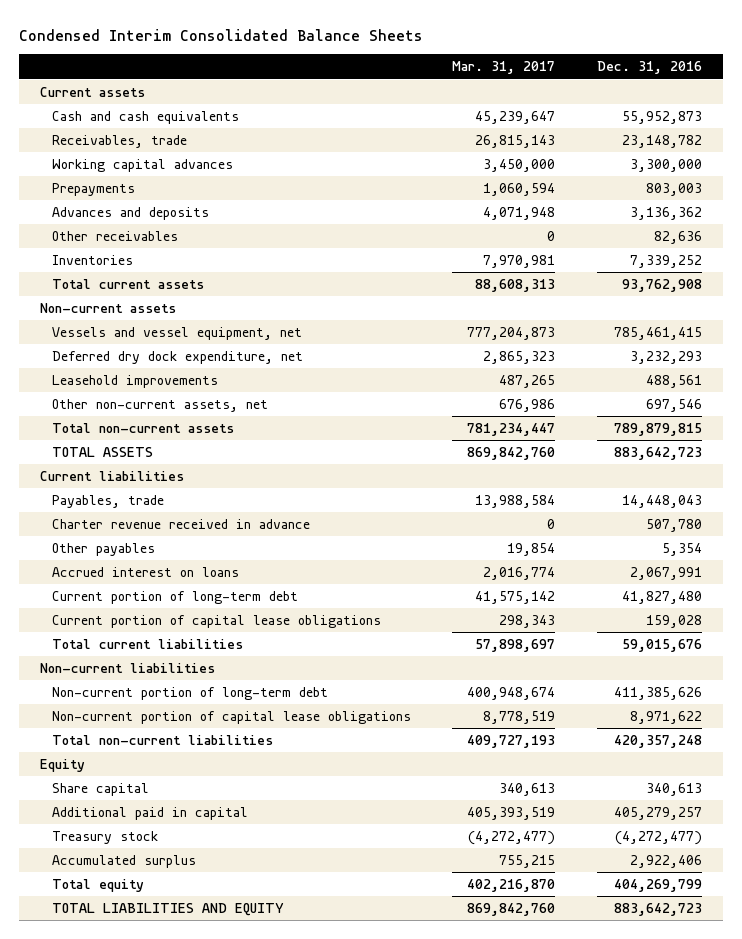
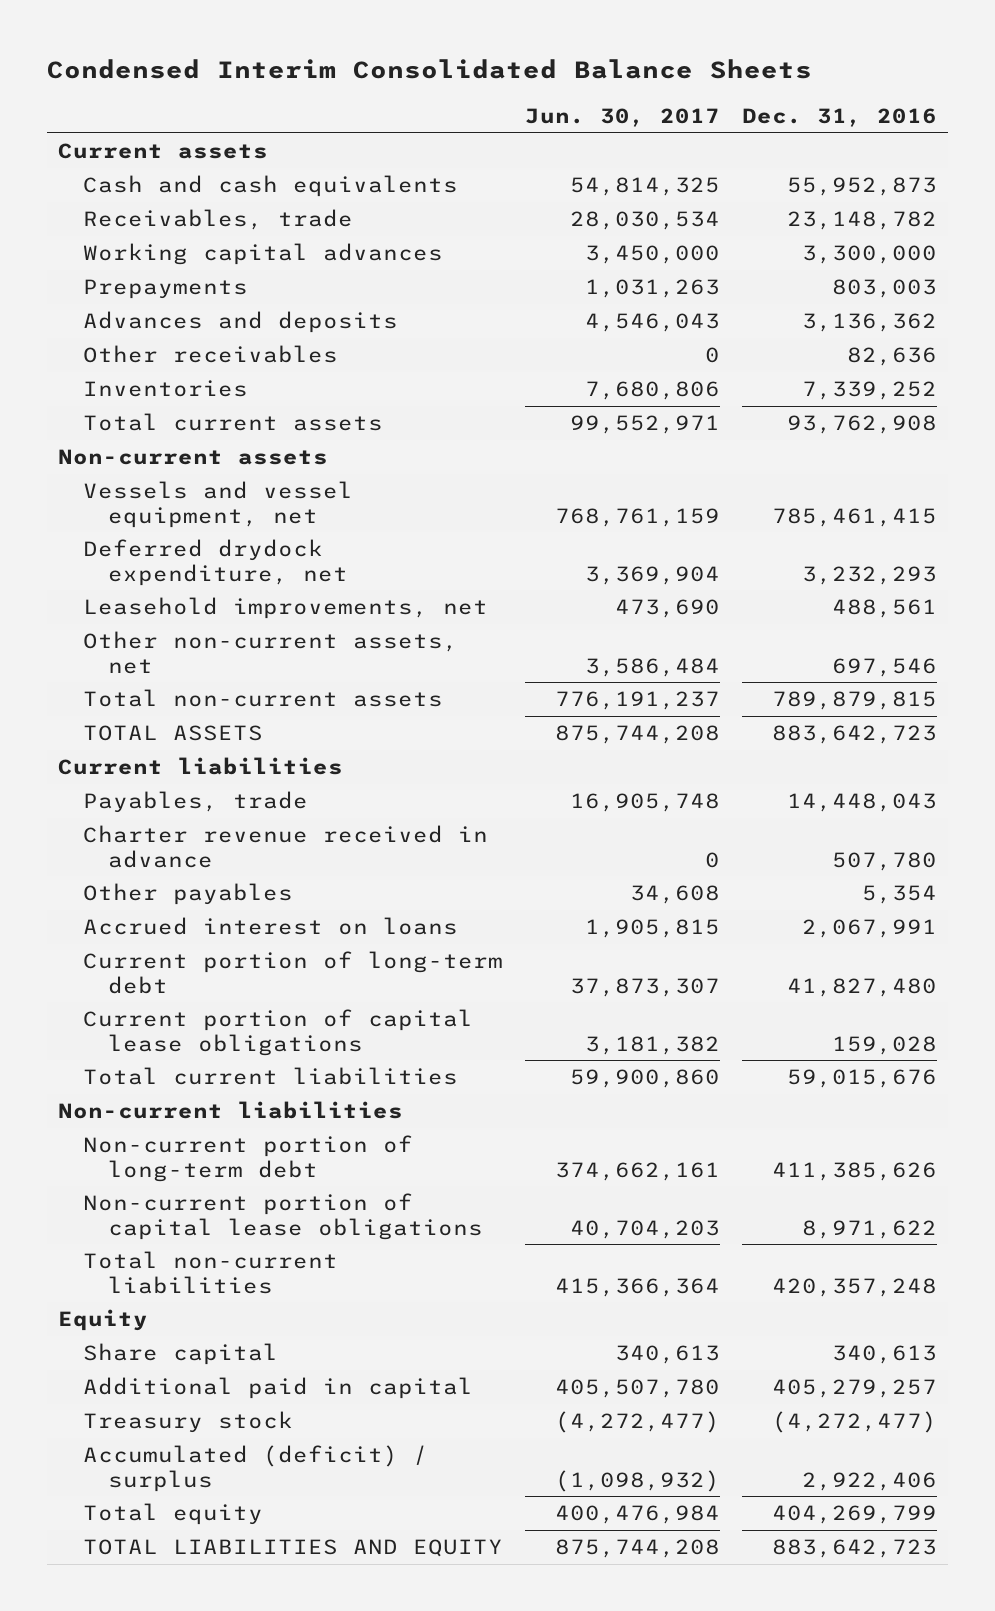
- | Mar. 31, 2017 | Dec. 31, 2016
+ | Jun. 30, 2017 | Dec. 31, 2016
- Deferred dry dock expenditure, net | 2,865,323 | 3,232,293
- Leasehold improvements | 487,265 | 488,561
+ Deferred drydock expenditure, net | 3,369,904 | 3,232,293
+ Leasehold improvements, net | 473,690 | 488,561
- Accumulated surplus | 755,215 | 2,922,406
+ Accumulated (deficit) / surplus | (1,098,932) | 2,922,406

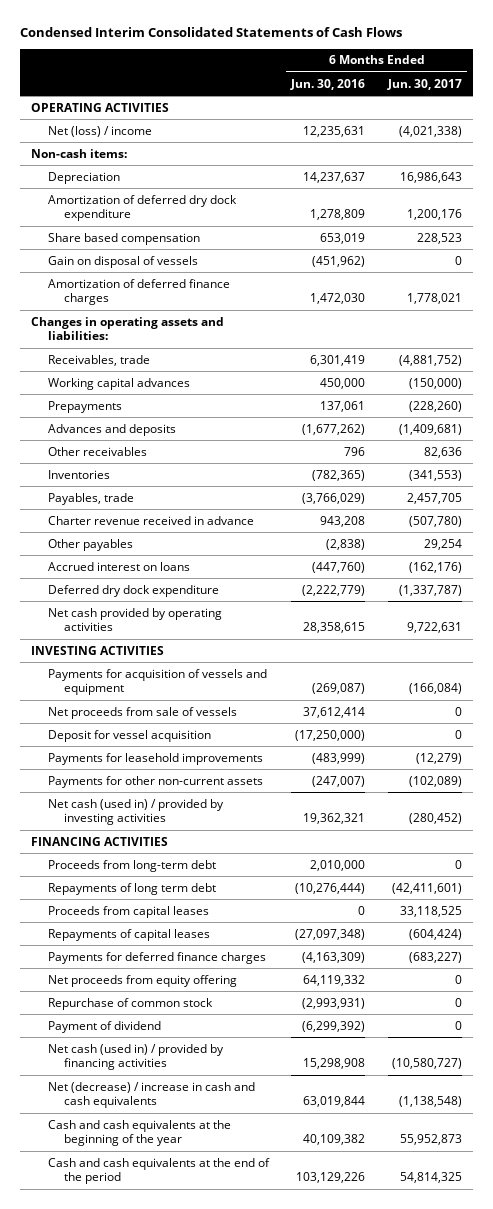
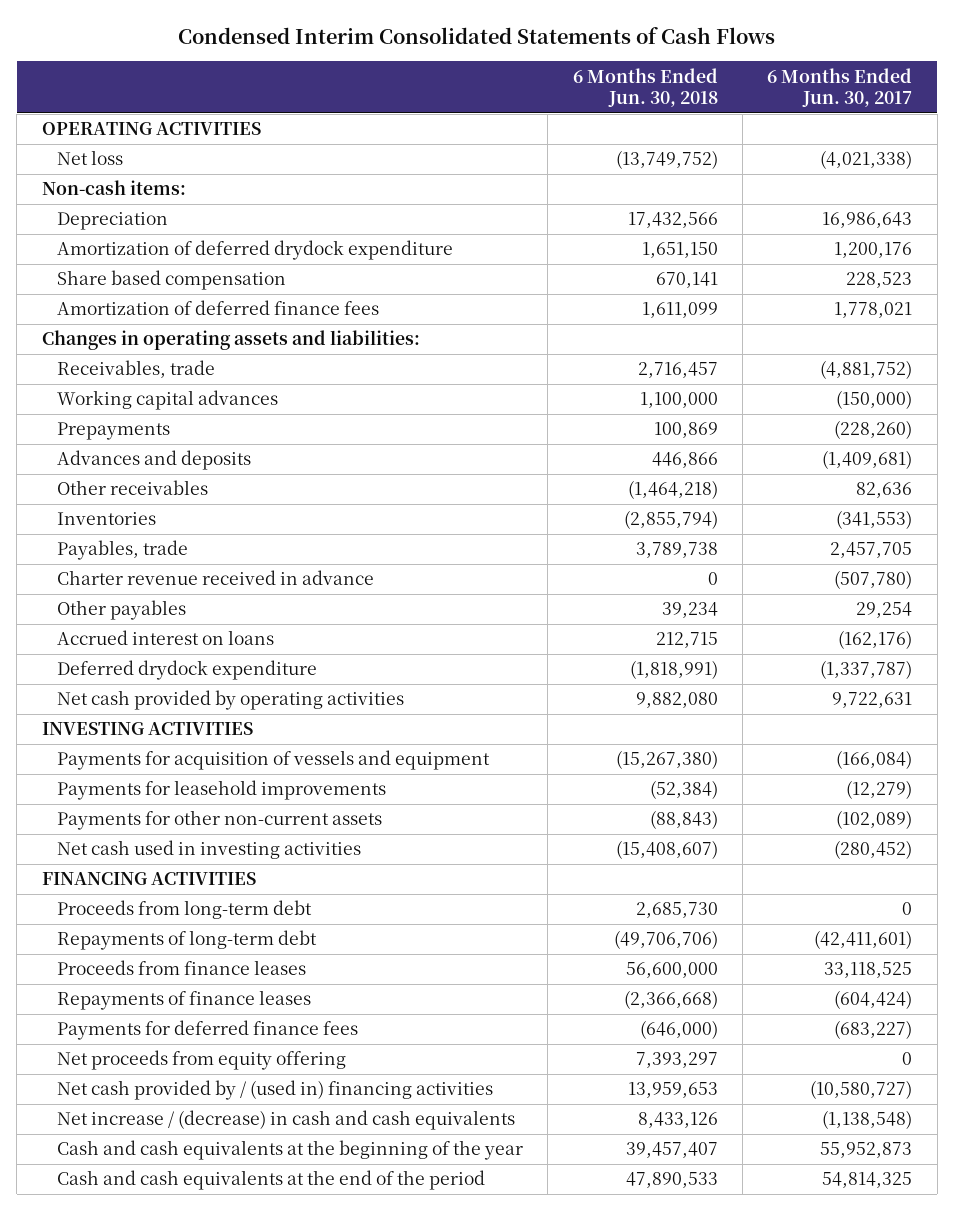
- | 6 Months Ended Jun. 30, 2016 | 6 Months Ended Jun. 30, 2017
+ | 6 Months Ended Jun. 30, 2018 | 6 Months Ended Jun. 30, 2017
- Net (loss) / income | 12,235,631 | (4,021,338)
+ Net loss | (13,749,752) | (4,021,338)
- Amortization of deferred dry dock expenditure | 1,278,809 | 1,200,176
+ Amortization of deferred drydock expenditure | 1,651,150 | 1,200,176
- Gain on disposal of vessels | (451,962) | 0
- Amortization of deferred finance charges | 1,472,030 | 1,778,021
+ Amortization of deferred finance fees | 1,611,099 | 1,778,021
- Deferred dry dock expenditure | (2,222,779) | (1,337,787)
+ Deferred drydock expenditure | (1,818,991) | (1,337,787)
- Net proceeds from sale of vessels | 37,612,414 | 0
- Deposit for vessel acquisition | (17,250,000) | 0
- Net cash (used in) / provided by investing activities | 19,362,321 | (280,452)
+ Net cash used in investing activities | (15,408,607) | (280,452)
- Repayments of long term debt | (10,276,444) | (42,411,601)
- Proceeds from capital leases | 0 | 33,118,525
- Repayments of capital leases | (27,097,348) | (604,424)
- Payments for deferred finance charges | (4,163,309) | (683,227)
+ Repayments of long-term debt | (49,706,706) | (42,411,601)
+ Proceeds from finance leases | 56,600,000 | 33,118,525
+ Repayments of finance leases | (2,366,668) | (604,424)
+ Payments for deferred finance fees | (646,000) | (683,227)
- Repurchase of common stock | (2,993,931) | 0
- Payment of dividend | (6,299,392) | 0
- Net cash (used in) / provided by financing activities | 15,298,908 | (10,580,727)
- Net (decrease) / increase in cash and cash equivalents | 63,019,844 | (1,138,548)
+ Net cash provided by / (used in) financing activities | 13,959,653 | (10,580,727)
+ Net increase / (decrease) in cash and cash equivalents | 8,433,126 | (1,138,548)

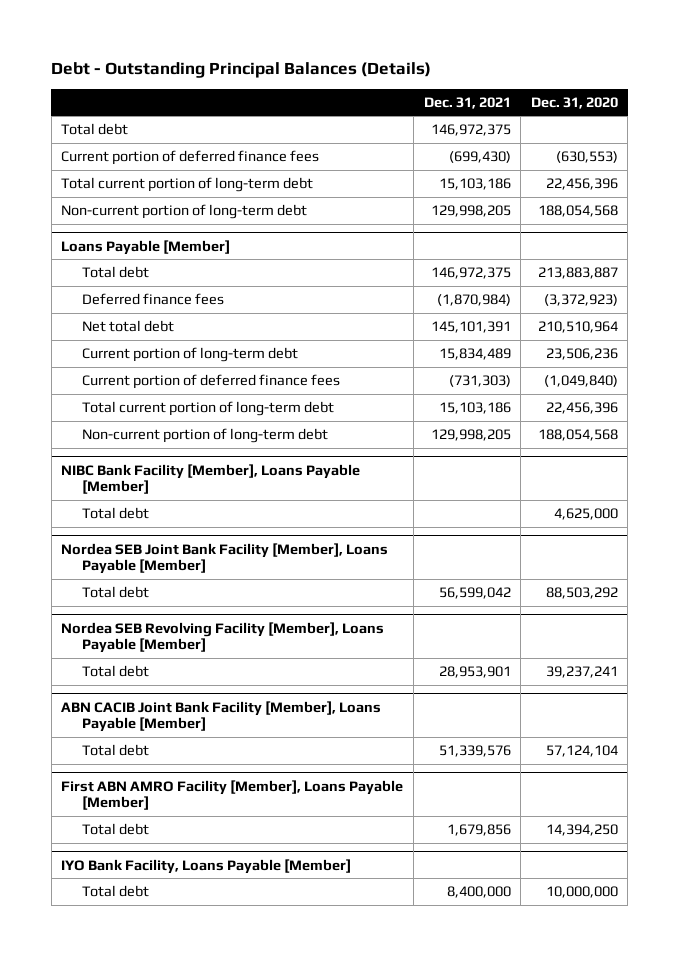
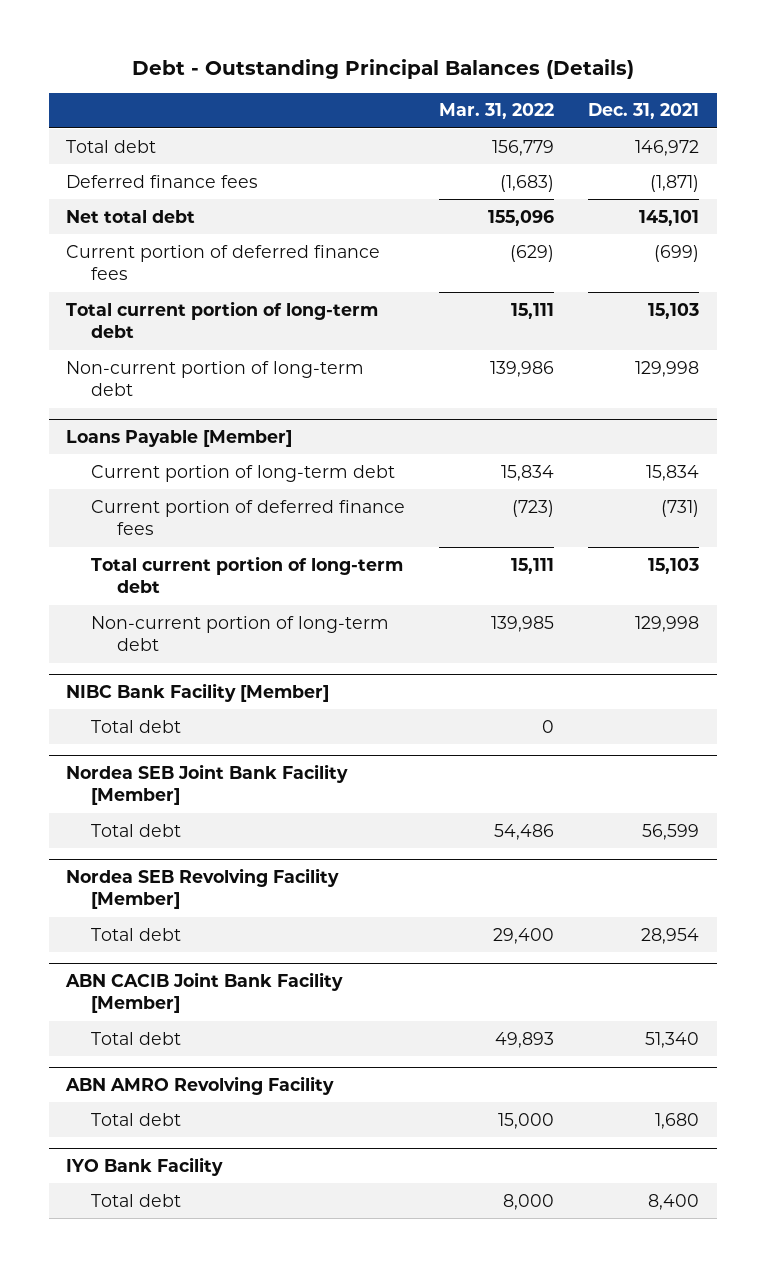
- | Dec. 31, 2021 | Dec. 31, 2020
+ | Mar. 31, 2022 | Dec. 31, 2021
- Total debt | 146,972,375 |
- Current portion of deferred finance fees | (699,430) | (630,553)
- Total current portion of long-term debt | 15,103,186 | 22,456,396
- Non-current portion of long-term debt | 129,998,205 | 188,054,568
+ Total debt | 156,779 | 146,972
+ Deferred finance fees | (1,683) | (1,871)
+ Net total debt | 155,096 | 145,101
+ Current portion of deferred finance fees | (629) | (699)
+ Total current portion of long-term debt | 15,111 | 15,103
+ Non-current portion of long-term debt | 139,986 | 129,998
@ Loans Payable [Member]
- Total debt | 146,972,375 | 213,883,887
- Deferred finance fees | (1,870,984) | (3,372,923)
- Net total debt | 145,101,391 | 210,510,964
- Current portion of long-term debt | 15,834,489 | 23,506,236
- Current portion of deferred finance fees | (731,303) | (1,049,840)
- Total current portion of long-term debt | 15,103,186 | 22,456,396
- Non-current portion of long-term debt | 129,998,205 | 188,054,568
- NIBC Bank Facility [Member], Loans Payable [Member]
@ Loans Payable [Member]
+ Current portion of long-term debt | 15,834 | 15,834
+ Current portion of deferred finance fees | (723) | (731)
+ Total current portion of long-term debt | 15,111 | 15,103
+ Non-current portion of long-term debt | 139,985 | 129,998
+ NIBC Bank Facility [Member]
- Nordea SEB Joint Bank Facility [Member], Loans Payable [Member]
- Total debt | 56,599,042 | 88,503,292
- Nordea SEB Revolving Facility [Member], Loans Payable [Member]
- Total debt | 28,953,901 | 39,237,241
- ABN CACIB Joint Bank Facility [Member], Loans Payable [Member]
- Total debt | 51,339,576 | 57,124,104
- First ABN AMRO Facility [Member], Loans Payable [Member]
- Total debt | 1,679,856 | 14,394,250
- IYO Bank Facility, Loans Payable [Member]
- Total debt | 8,400,000 | 10,000,000
+ Nordea SEB Joint Bank Facility [Member]
+ Total debt | 54,486 | 56,599
+ Nordea SEB Revolving Facility [Member]
+ Total debt | 29,400 | 28,954
+ ABN CACIB Joint Bank Facility [Member]
+ Total debt | 49,893 | 51,340
+ ABN AMRO Revolving Facility
+ Total debt | 15,000 | 1,680
+ IYO Bank Facility
+ Total debt | 8,000 | 8,400

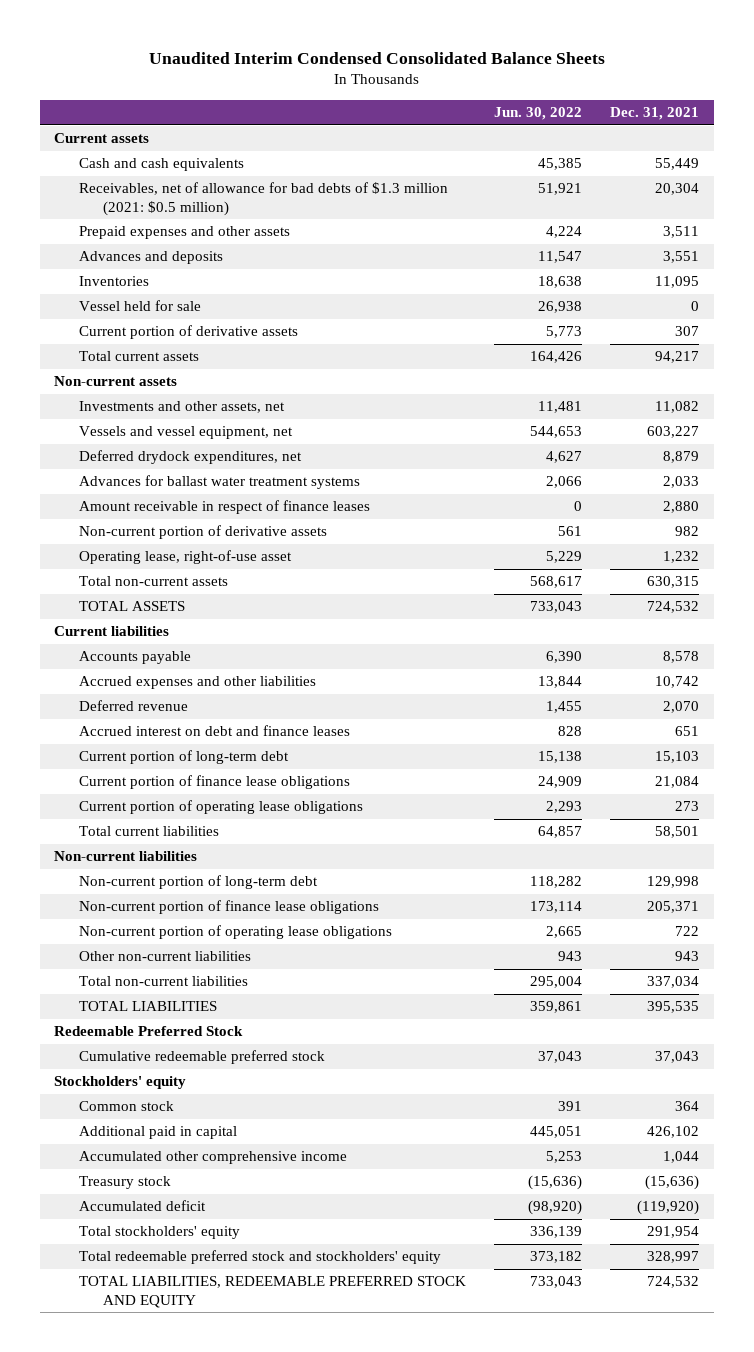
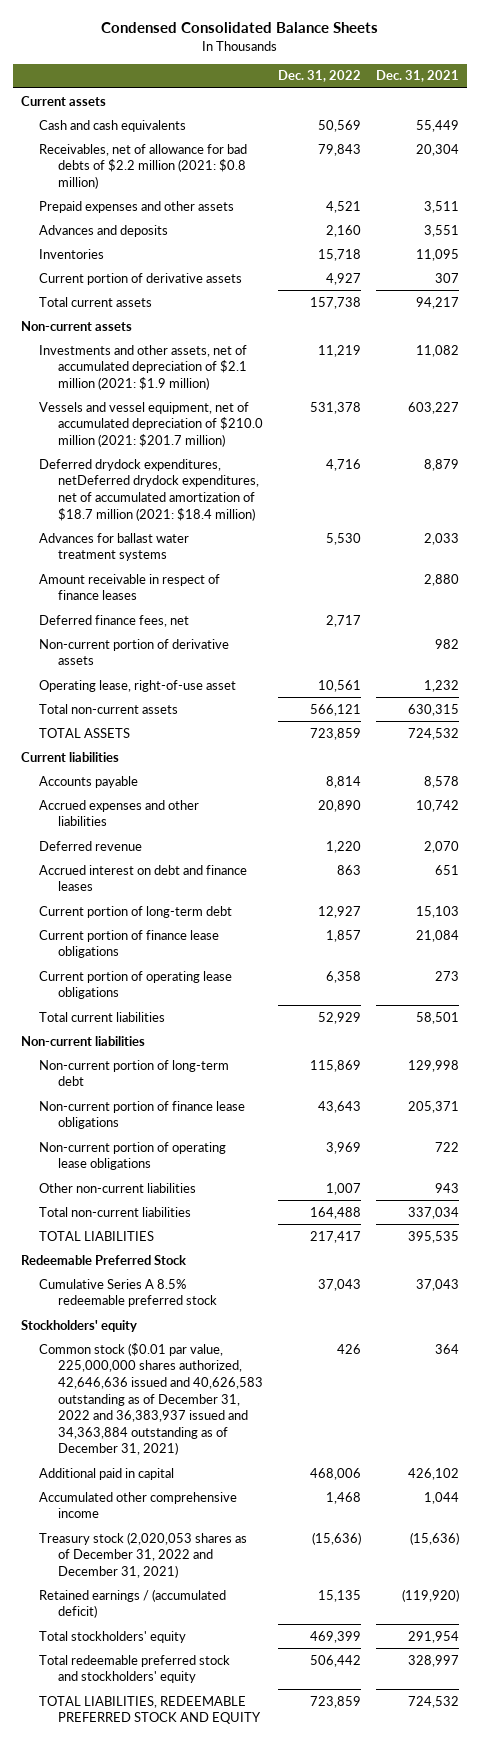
- Unaudited Interim Condensed Consolidated Balance Sheets
+ Condensed Consolidated Balance Sheets
- | Jun. 30, 2022 | Dec. 31, 2021
+ | Dec. 31, 2022 | Dec. 31, 2021
- Receivables, net of allowance for bad debts of $1.3 million (2021: $0.5 million) | 51,921 | 20,304
+ Receivables, net of allowance for bad debts of $2.2 million (2021: $0.8 million) | 79,843 | 20,304
- Vessel held for sale | 26,938 | 0
- Investments and other assets, net | 11,481 | 11,082
- Vessels and vessel equipment, net | 544,653 | 603,227
- Deferred drydock expenditures, net | 4,627 | 8,879
+ Investments and other assets, net of accumulated depreciation of $2.1 million (2021: $1.9 million) | 11,219 | 11,082
+ Vessels and vessel equipment, net of accumulated depreciation of $210.0 million (2021: $201.7 million) | 531,378 | 603,227
+ Deferred drydock expenditures, netDeferred drydock expenditures, net of accumulated amortization of $18.7 million (2021: $18.4 million) | 4,716 | 8,879
+ Deferred finance fees, net | 2,717 |
- Cumulative redeemable preferred stock | 37,043 | 37,043
+ Cumulative Series A 8.5% redeemable preferred stock | 37,043 | 37,043
- Common stock | 391 | 364
+ Common stock ($0.01 par value, 225,000,000 shares authorized, 42,646,636 issued and 40,626,583 outstanding as of December 31, 2022 and 36,383,937 issued and 34,363,884 outstanding as of December 31, 2021) | 426 | 364
- Treasury stock | (15,636) | (15,636)
- Accumulated deficit | (98,920) | (119,920)
+ Treasury stock (2,020,053 shares as of December 31, 2022 and December 31, 2021) | (15,636) | (15,636)
+ Retained earnings / (accumulated deficit) | 15,135 | (119,920)

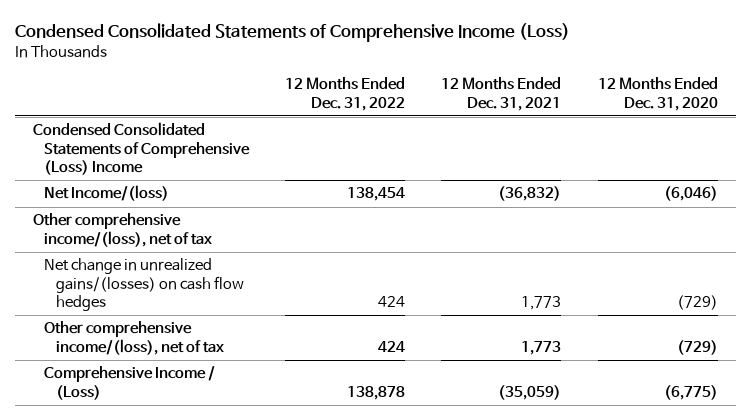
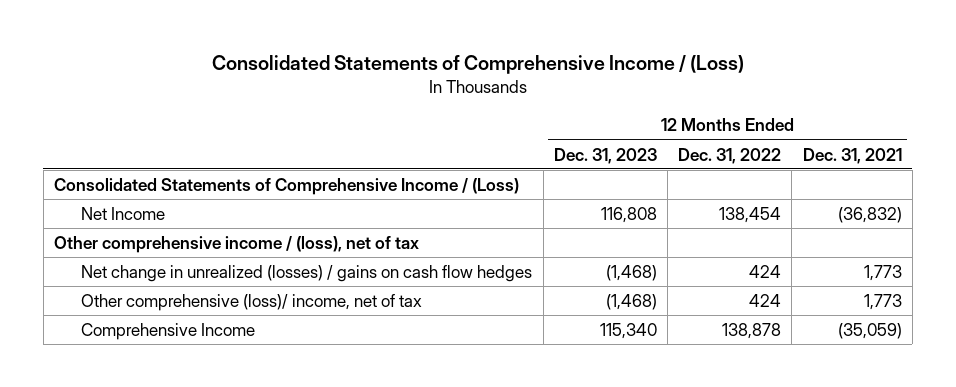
- Condensed Consolidated Statements of Comprehensive Income (Loss)
+ Consolidated Statements of Comprehensive Income / (Loss)
- | 12 Months Ended Dec. 31, 2022 | 12 Months Ended Dec. 31, 2021 | 12 Months Ended Dec. 31, 2020
+ | 12 Months Ended Dec. 31, 2023 | 12 Months Ended Dec. 31, 2022 | 12 Months Ended Dec. 31, 2021
- Condensed Consolidated Statements of Comprehensive (Loss) Income
- Net Income/(loss) | 138,454 | (36,832) | (6,046)
- Other comprehensive income/(loss), net of tax
- Net change in unrealized gains/(losses) on cash flow hedges | 424 | 1,773 | (729)
- Other comprehensive income/(loss), net of tax | 424 | 1,773 | (729)
- Comprehensive Income / (Loss) | 138,878 | (35,059) | (6,775)
+ Consolidated Statements of Comprehensive Income / (Loss)
+ Net Income | 116,808 | 138,454 | (36,832)
+ Other comprehensive income / (loss), net of tax
+ Net change in unrealized (losses) / gains on cash flow hedges | (1,468) | 424 | 1,773
+ Other comprehensive (loss)/ income, net of tax | (1,468) | 424 | 1,773
+ Comprehensive Income | 115,340 | 138,878 | (35,059)

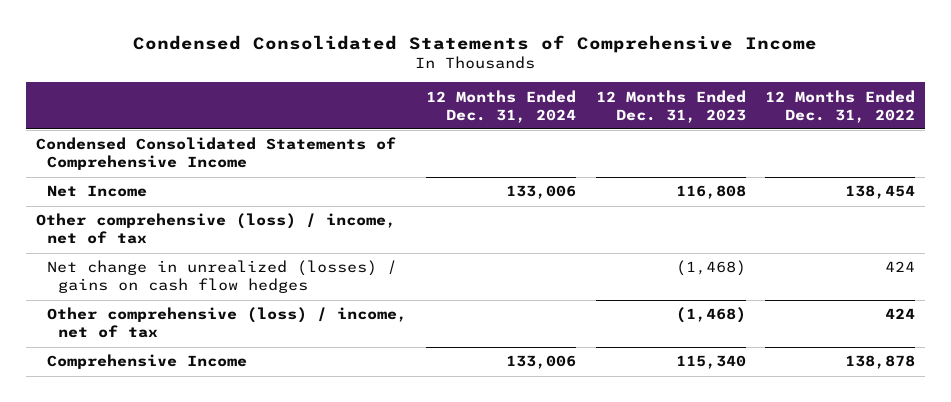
- Consolidated Statements of Comprehensive Income / (Loss)
+ Condensed Consolidated Statements of Comprehensive Income
- | 12 Months Ended Dec. 31, 2023 | 12 Months Ended Dec. 31, 2022 | 12 Months Ended Dec. 31, 2021
+ | 12 Months Ended Dec. 31, 2024 | 12 Months Ended Dec. 31, 2023 | 12 Months Ended Dec. 31, 2022
- Consolidated Statements of Comprehensive Income / (Loss)
+ Condensed Consolidated Statements of Comprehensive Income
- Other comprehensive income / (loss), net of tax
+ Other comprehensive (loss) / income, net of tax
- Other comprehensive (loss)/ income, net of tax | (1,468) | 424 | 1,773
+ Other comprehensive (loss) / income, net of tax | | (1,468) | 424

